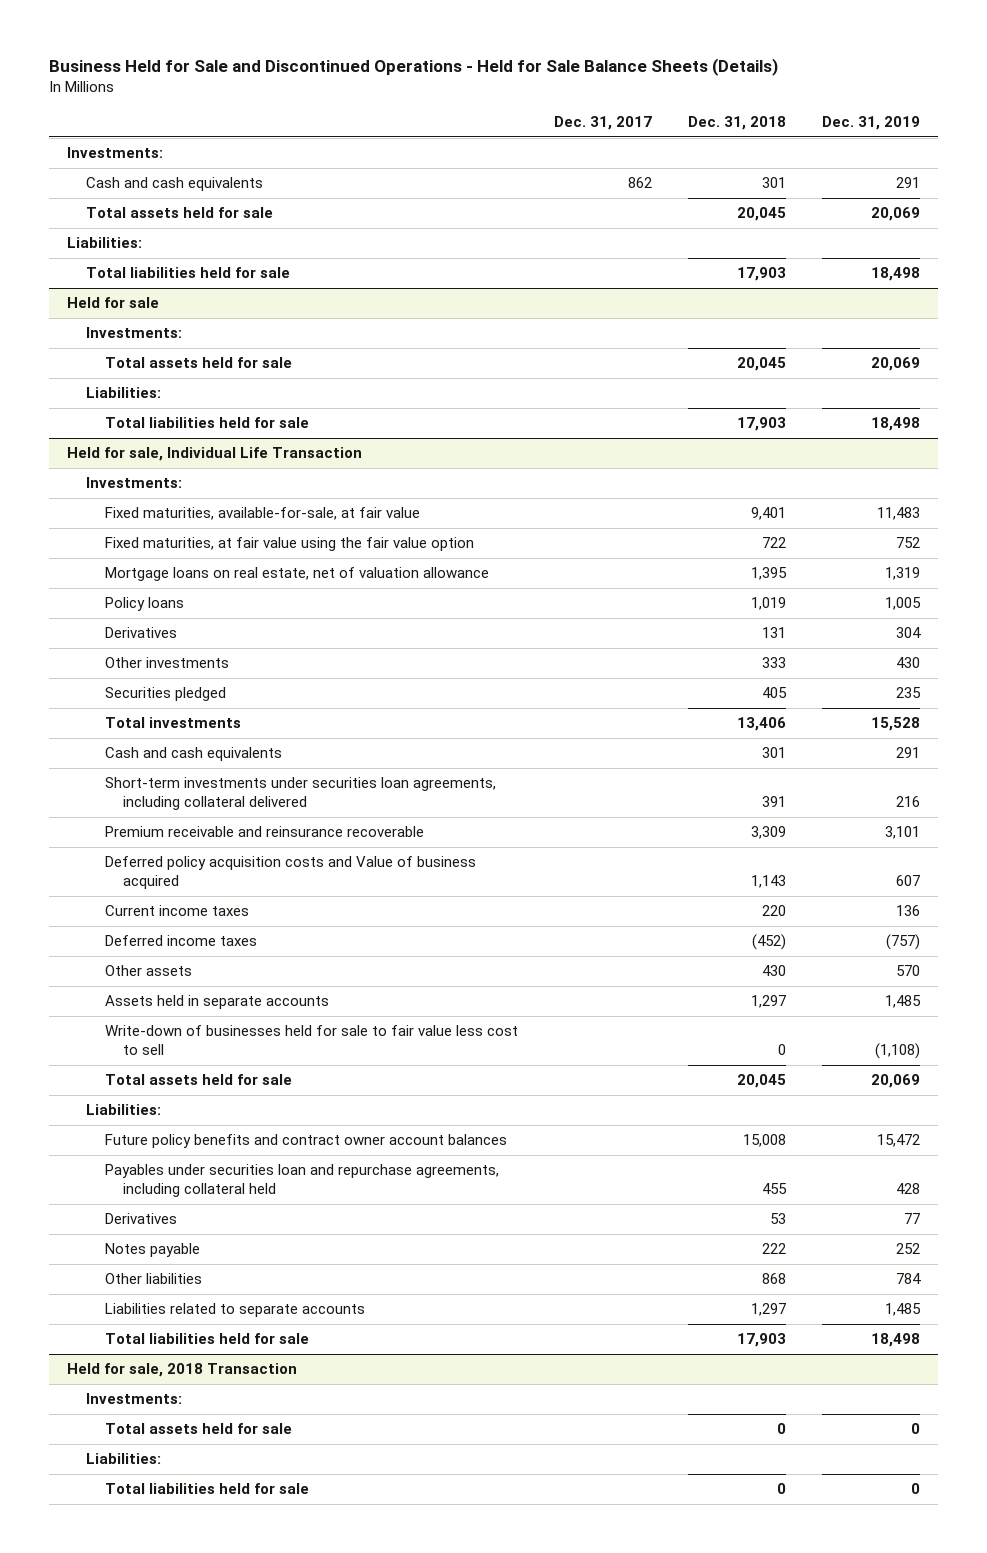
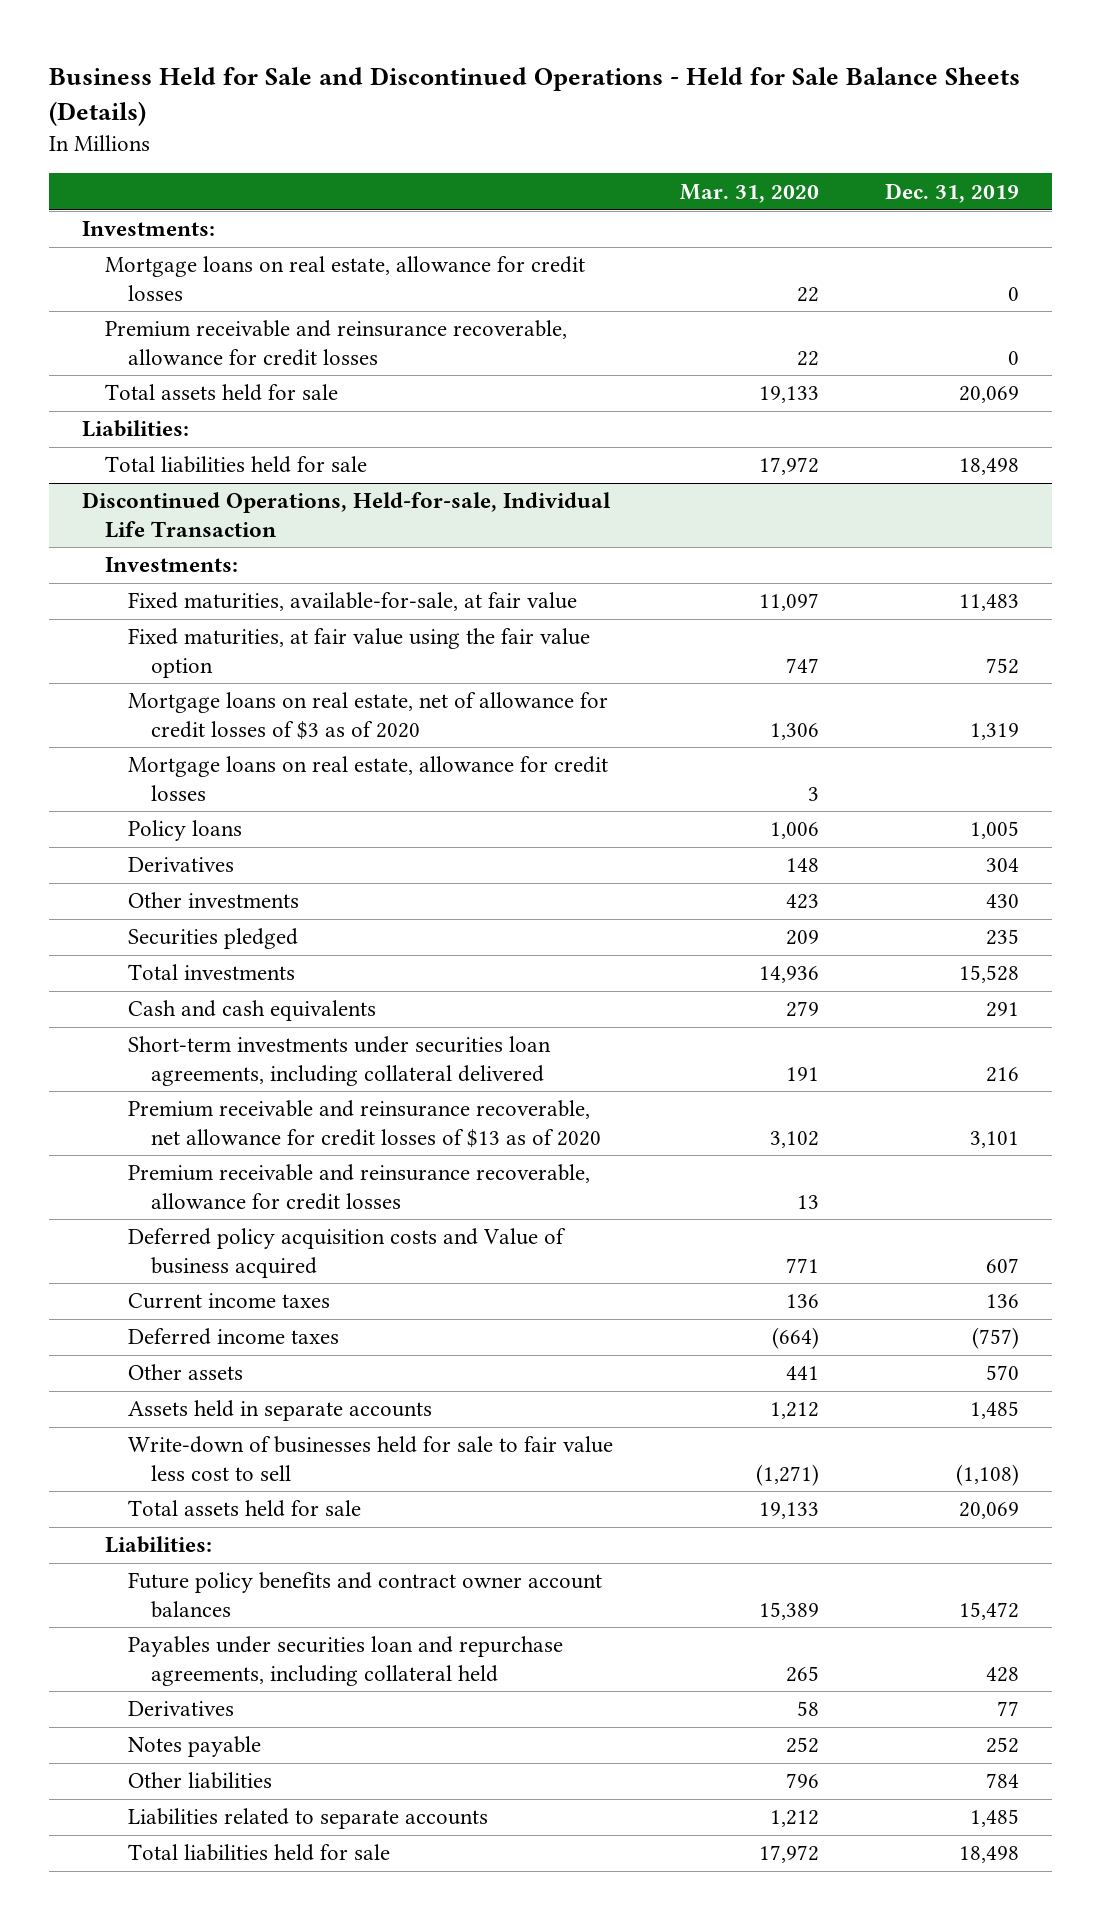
- | Dec. 31, 2017 | Dec. 31, 2018 | Dec. 31, 2019
+ | Mar. 31, 2020 | Dec. 31, 2019
- Cash and cash equivalents | 862 | 301 | 291
- Total assets held for sale | | 20,045 | 20,069
- Liabilities:
- Total liabilities held for sale | | 17,903 | 18,498
- Held for sale
- Investments:
+ Mortgage loans on real estate, allowance for credit losses | 22 | 0
+ Premium receivable and reinsurance recoverable, allowance for credit losses | 22 | 0
- Held for sale, Individual Life Transaction
+ Discontinued Operations, Held-for-sale, Individual Life Transaction
- Mortgage loans on real estate, net of valuation allowance | | 1,395 | 1,319
+ Mortgage loans on real estate, net of allowance for credit losses of $3 as of 2020 | 1,306 | 1,319
+ Mortgage loans on real estate, allowance for credit losses | 3 |
- Premium receivable and reinsurance recoverable | | 3,309 | 3,101
+ Premium receivable and reinsurance recoverable, net allowance for credit losses of $13 as of 2020 | 3,102 | 3,101
+ Premium receivable and reinsurance recoverable, allowance for credit losses | 13 |
- Held for sale, 2018 Transaction
- Investments:
- Total assets held for sale | | 0 | 0
- Liabilities:
- Total liabilities held for sale | | 0 | 0

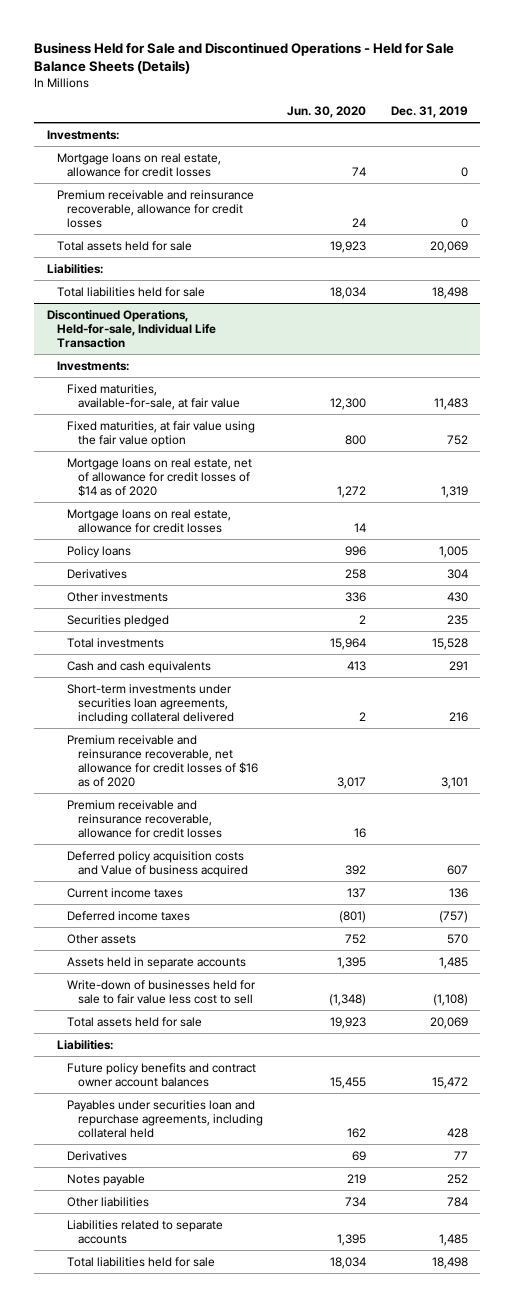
- | Mar. 31, 2020 | Dec. 31, 2019
+ | Jun. 30, 2020 | Dec. 31, 2019
@ Discontinued Operations, Held-for-sale, Individual Life Transaction
- Mortgage loans on real estate, net of allowance for credit losses of $3 as of 2020 | 1,306 | 1,319
+ Mortgage loans on real estate, net of allowance for credit losses of $14 as of 2020 | 1,272 | 1,319
- Premium receivable and reinsurance recoverable, net allowance for credit losses of $13 as of 2020 | 3,102 | 3,101
+ Premium receivable and reinsurance recoverable, net allowance for credit losses of $16 as of 2020 | 3,017 | 3,101

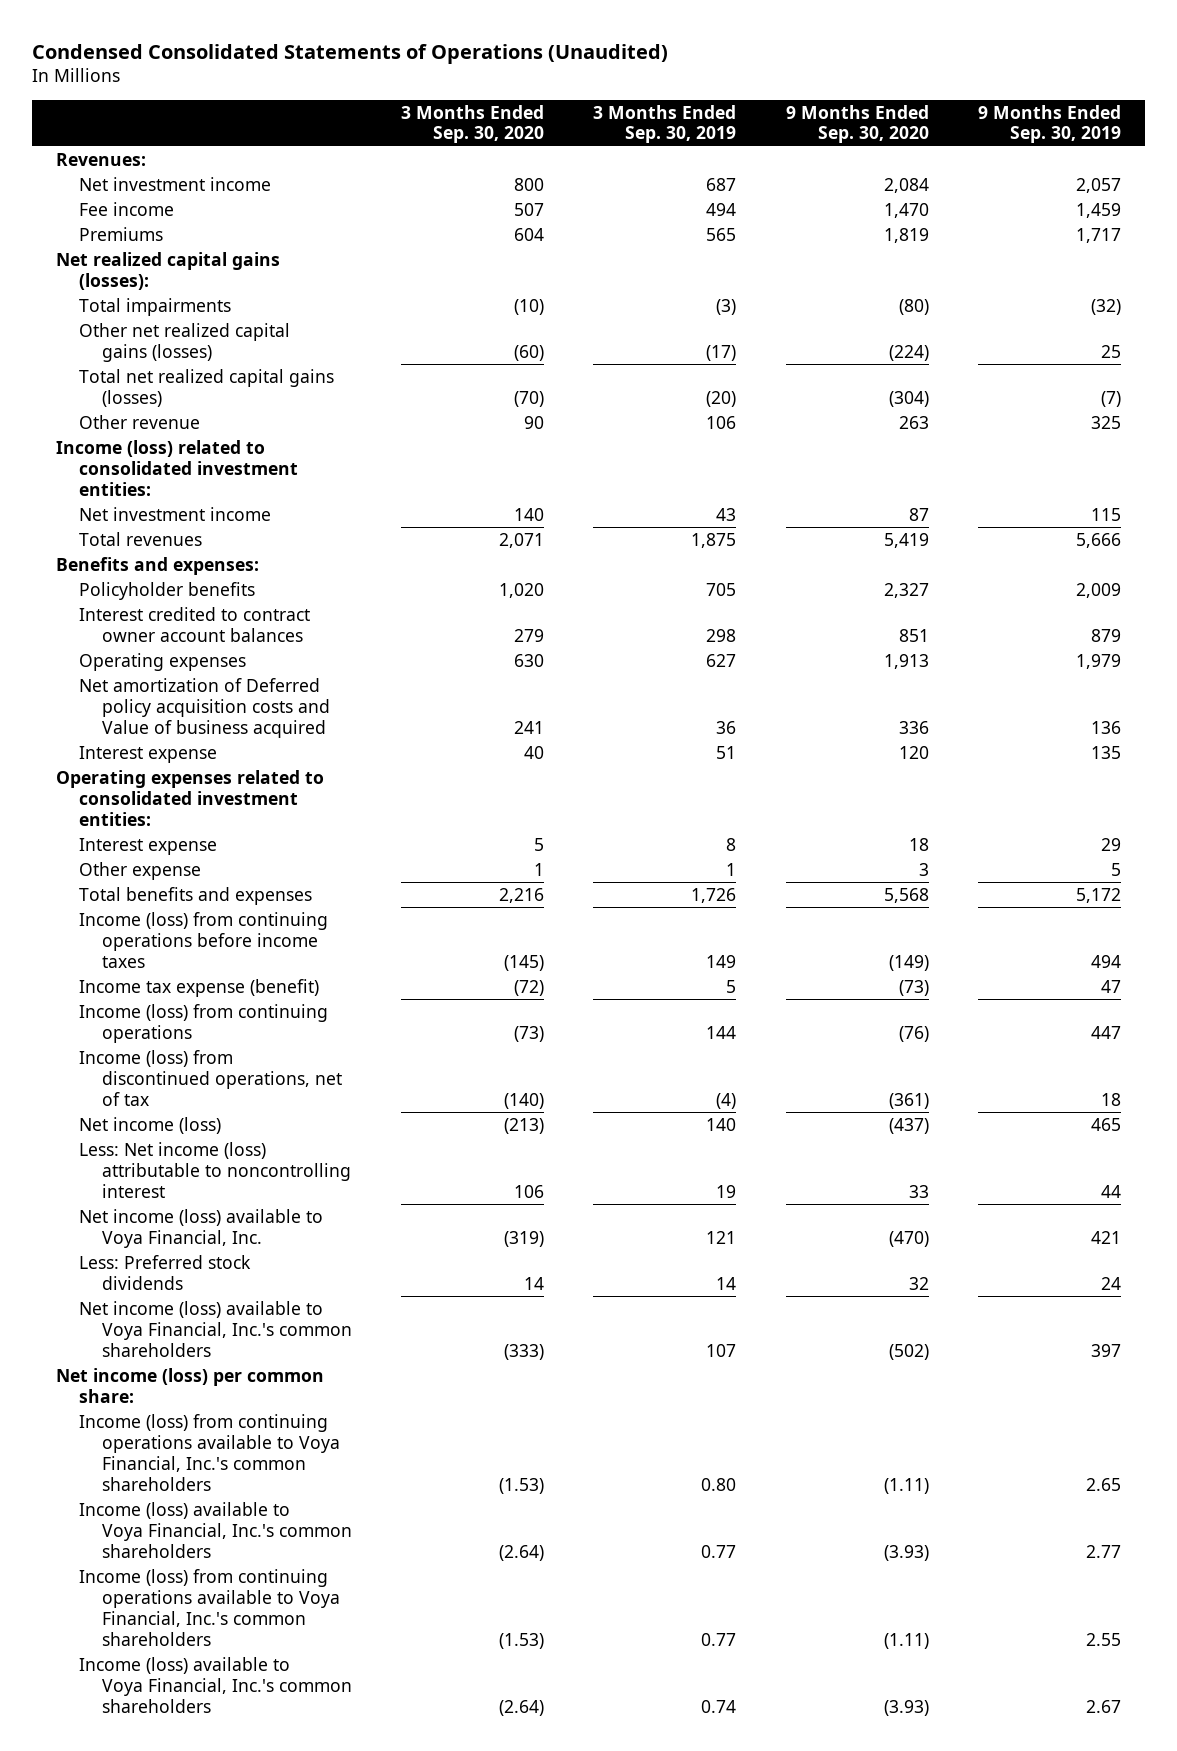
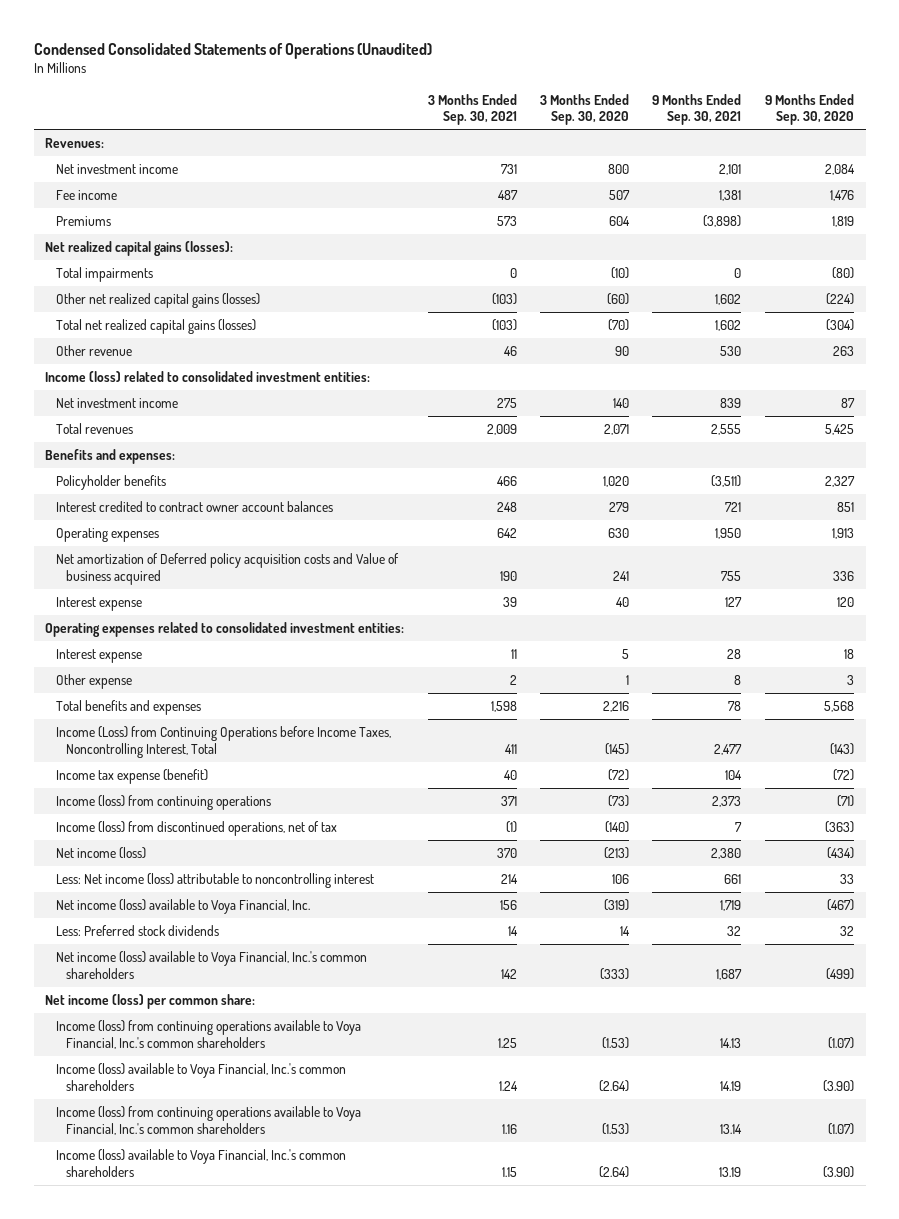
- | 3 Months Ended Sep. 30, 2020 | 3 Months Ended Sep. 30, 2019 | 9 Months Ended Sep. 30, 2020 | 9 Months Ended Sep. 30, 2019
+ | 3 Months Ended Sep. 30, 2021 | 3 Months Ended Sep. 30, 2020 | 9 Months Ended Sep. 30, 2021 | 9 Months Ended Sep. 30, 2020
- Fee income | 507 | 494 | 1,470 | 1,459
+ Fee income | 487 | 507 | 1,381 | 1,476
- Total revenues | 2,071 | 1,875 | 5,419 | 5,666
+ Total revenues | 2,009 | 2,071 | 2,555 | 5,425
- Income (loss) from continuing operations before income taxes | (145) | 149 | (149) | 494
- Income tax expense (benefit) | (72) | 5 | (73) | 47
- Income (loss) from continuing operations | (73) | 144 | (76) | 447
- Income (loss) from discontinued operations, net of tax | (140) | (4) | (361) | 18
- Net income (loss) | (213) | 140 | (437) | 465
+ Income (Loss) from Continuing Operations before Income Taxes, Noncontrolling Interest, Total | 411 | (145) | 2,477 | (143)
+ Income tax expense (benefit) | 40 | (72) | 104 | (72)
+ Income (loss) from continuing operations | 371 | (73) | 2,373 | (71)
+ Income (loss) from discontinued operations, net of tax | (1) | (140) | 7 | (363)
+ Net income (loss) | 370 | (213) | 2,380 | (434)
- Net income (loss) available to Voya Financial, Inc. | (319) | 121 | (470) | 421
+ Net income (loss) available to Voya Financial, Inc. | 156 | (319) | 1,719 | (467)
- Net income (loss) available to Voya Financial, Inc.'s common shareholders | (333) | 107 | (502) | 397
+ Net income (loss) available to Voya Financial, Inc.'s common shareholders | 142 | (333) | 1,687 | (499)
- Income (loss) from continuing operations available to Voya Financial, Inc.'s common shareholders | (1.53) | 0.80 | (1.11) | 2.65
- Income (loss) available to Voya Financial, Inc.'s common shareholders | (2.64) | 0.77 | (3.93) | 2.77
- Income (loss) from continuing operations available to Voya Financial, Inc.'s common shareholders | (1.53) | 0.77 | (1.11) | 2.55
- Income (loss) available to Voya Financial, Inc.'s common shareholders | (2.64) | 0.74 | (3.93) | 2.67
+ Income (loss) from continuing operations available to Voya Financial, Inc.'s common shareholders | 1.25 | (1.53) | 14.13 | (1.07)
+ Income (loss) available to Voya Financial, Inc.'s common shareholders | 1.24 | (2.64) | 14.19 | (3.90)
+ Income (loss) from continuing operations available to Voya Financial, Inc.'s common shareholders | 1.16 | (1.53) | 13.14 | (1.07)
+ Income (loss) available to Voya Financial, Inc.'s common shareholders | 1.15 | (2.64) | 13.19 | (3.90)

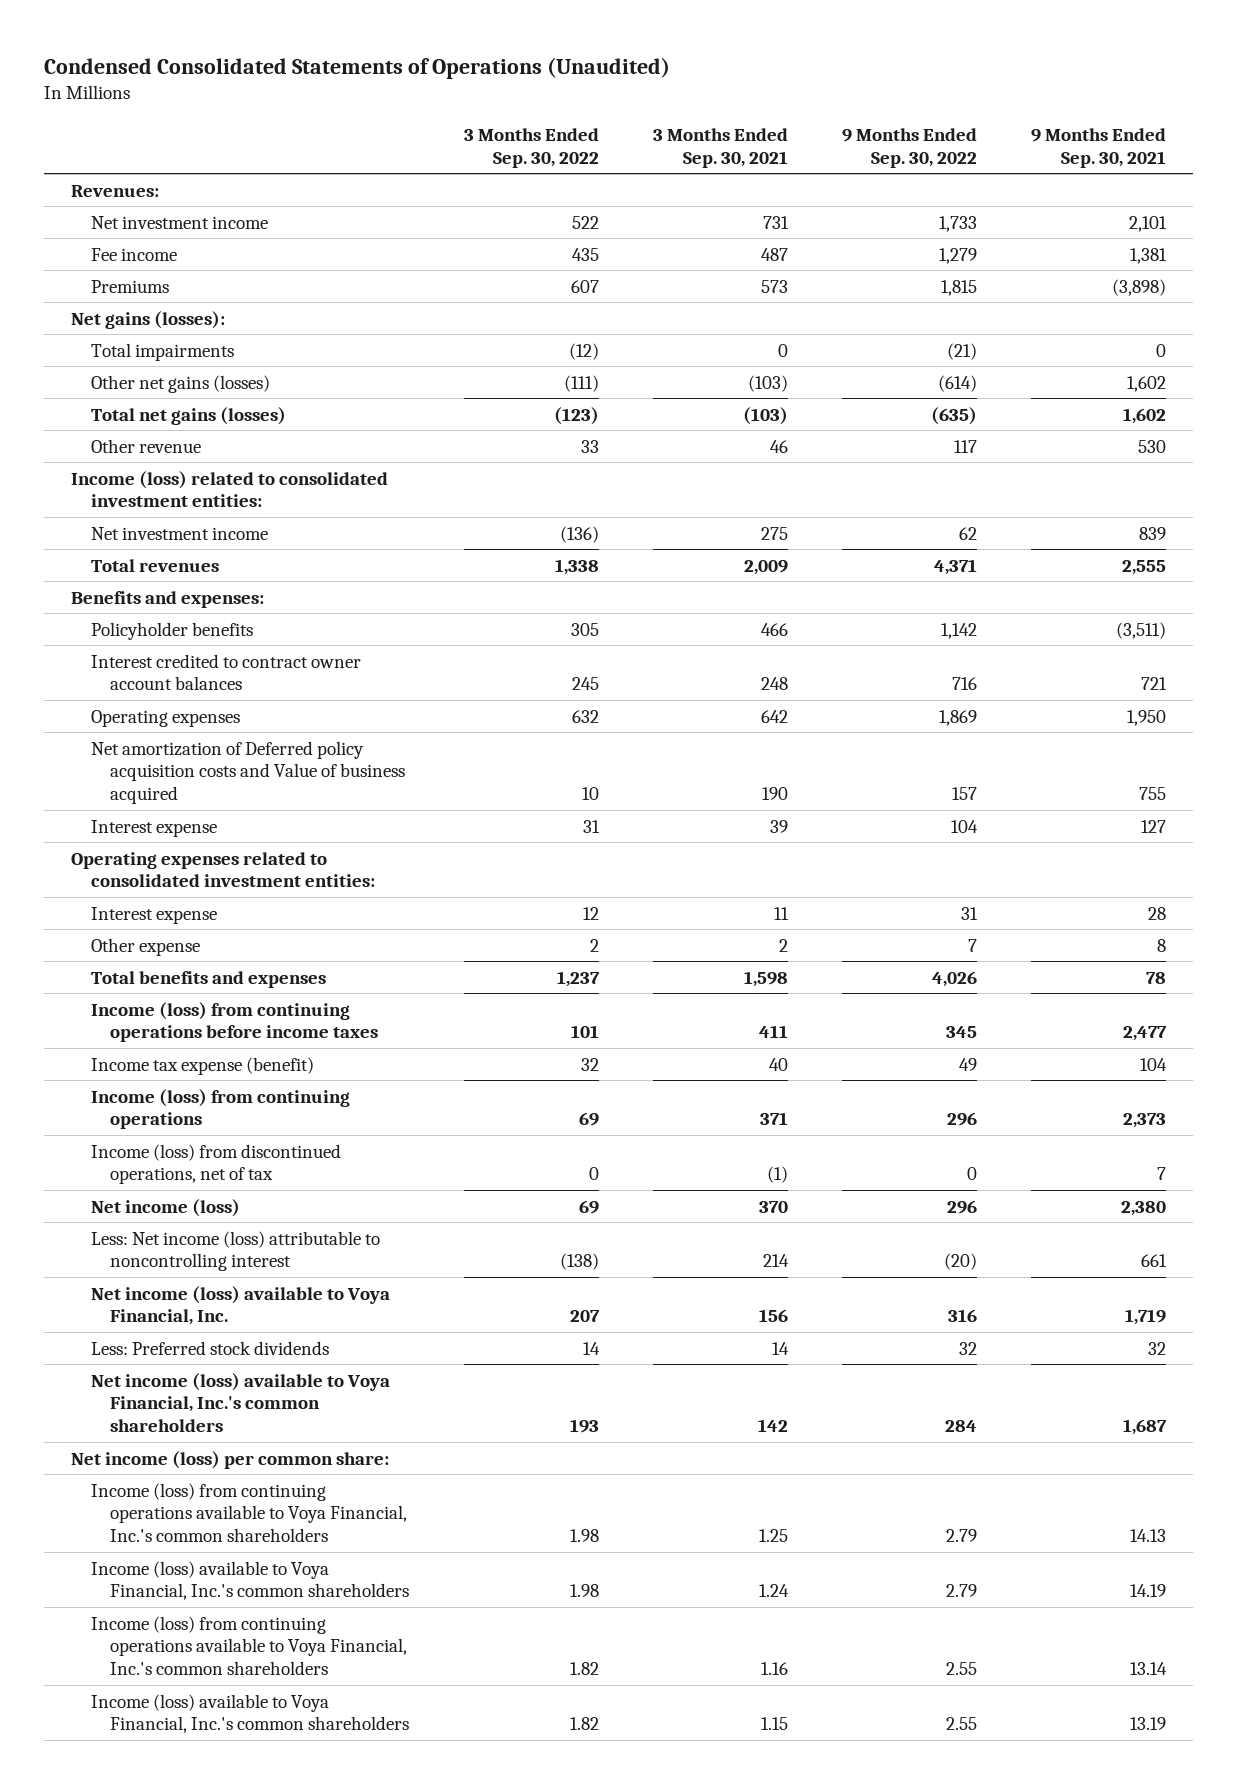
- | 3 Months Ended Sep. 30, 2021 | 3 Months Ended Sep. 30, 2020 | 9 Months Ended Sep. 30, 2021 | 9 Months Ended Sep. 30, 2020
+ | 3 Months Ended Sep. 30, 2022 | 3 Months Ended Sep. 30, 2021 | 9 Months Ended Sep. 30, 2022 | 9 Months Ended Sep. 30, 2021
- Net realized capital gains (losses):
+ Net gains (losses):
- Other net realized capital gains (losses) | (103) | (60) | 1,602 | (224)
- Total net realized capital gains (losses) | (103) | (70) | 1,602 | (304)
+ Other net gains (losses) | (111) | (103) | (614) | 1,602
+ Total net gains (losses) | (123) | (103) | (635) | 1,602
- Income (Loss) from Continuing Operations before Income Taxes, Noncontrolling Interest, Total | 411 | (145) | 2,477 | (143)
+ Income (loss) from continuing operations before income taxes | 101 | 411 | 345 | 2,477

